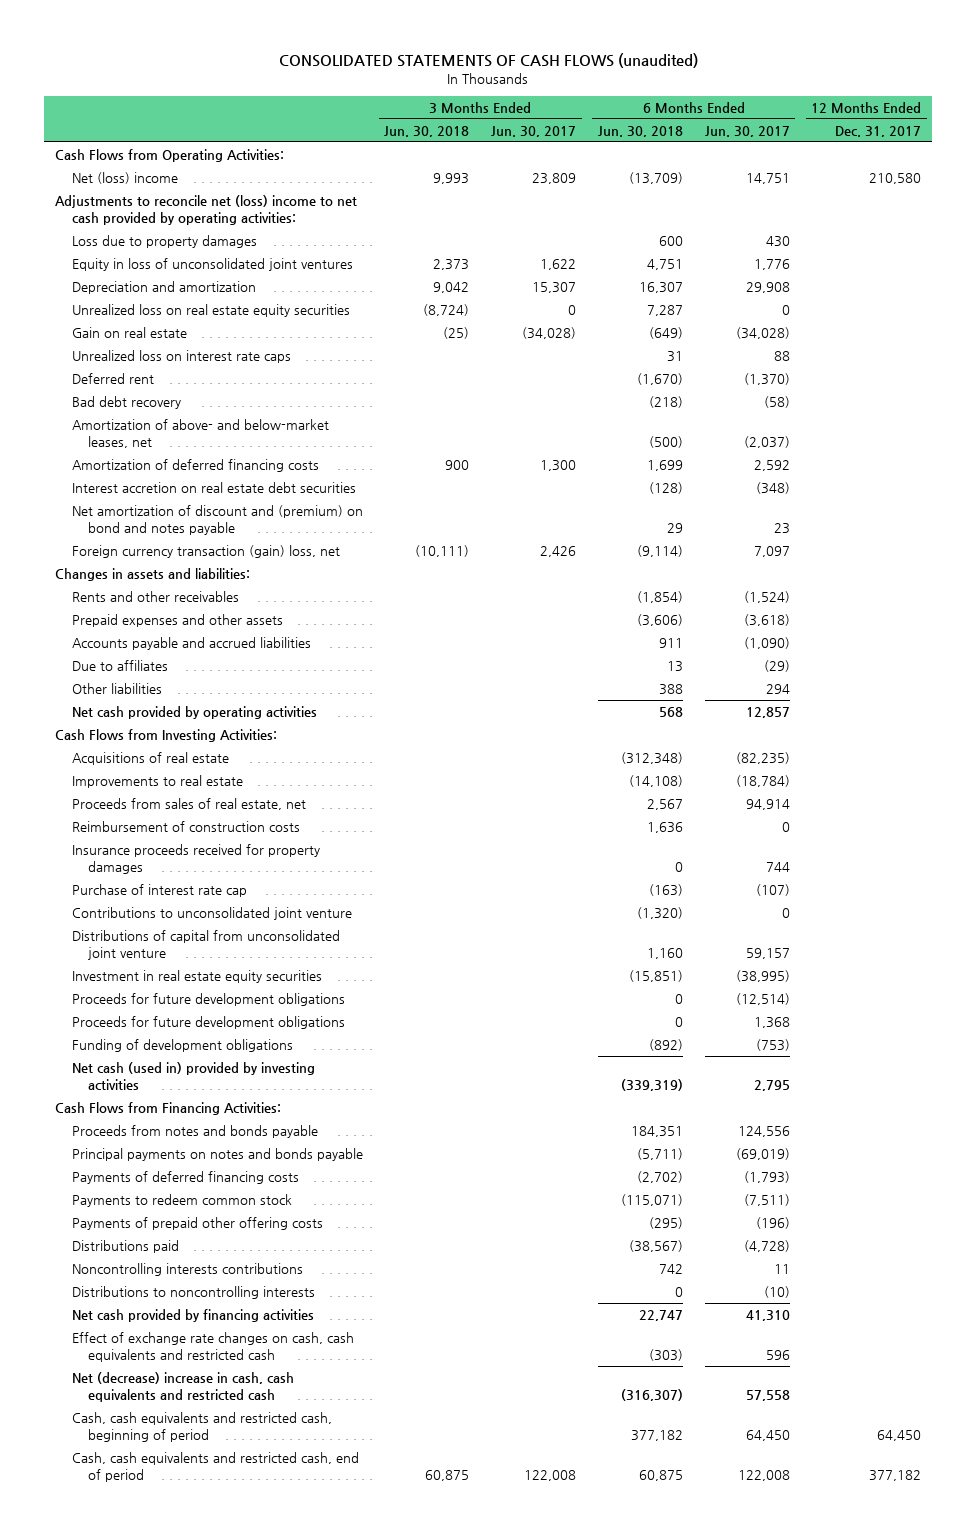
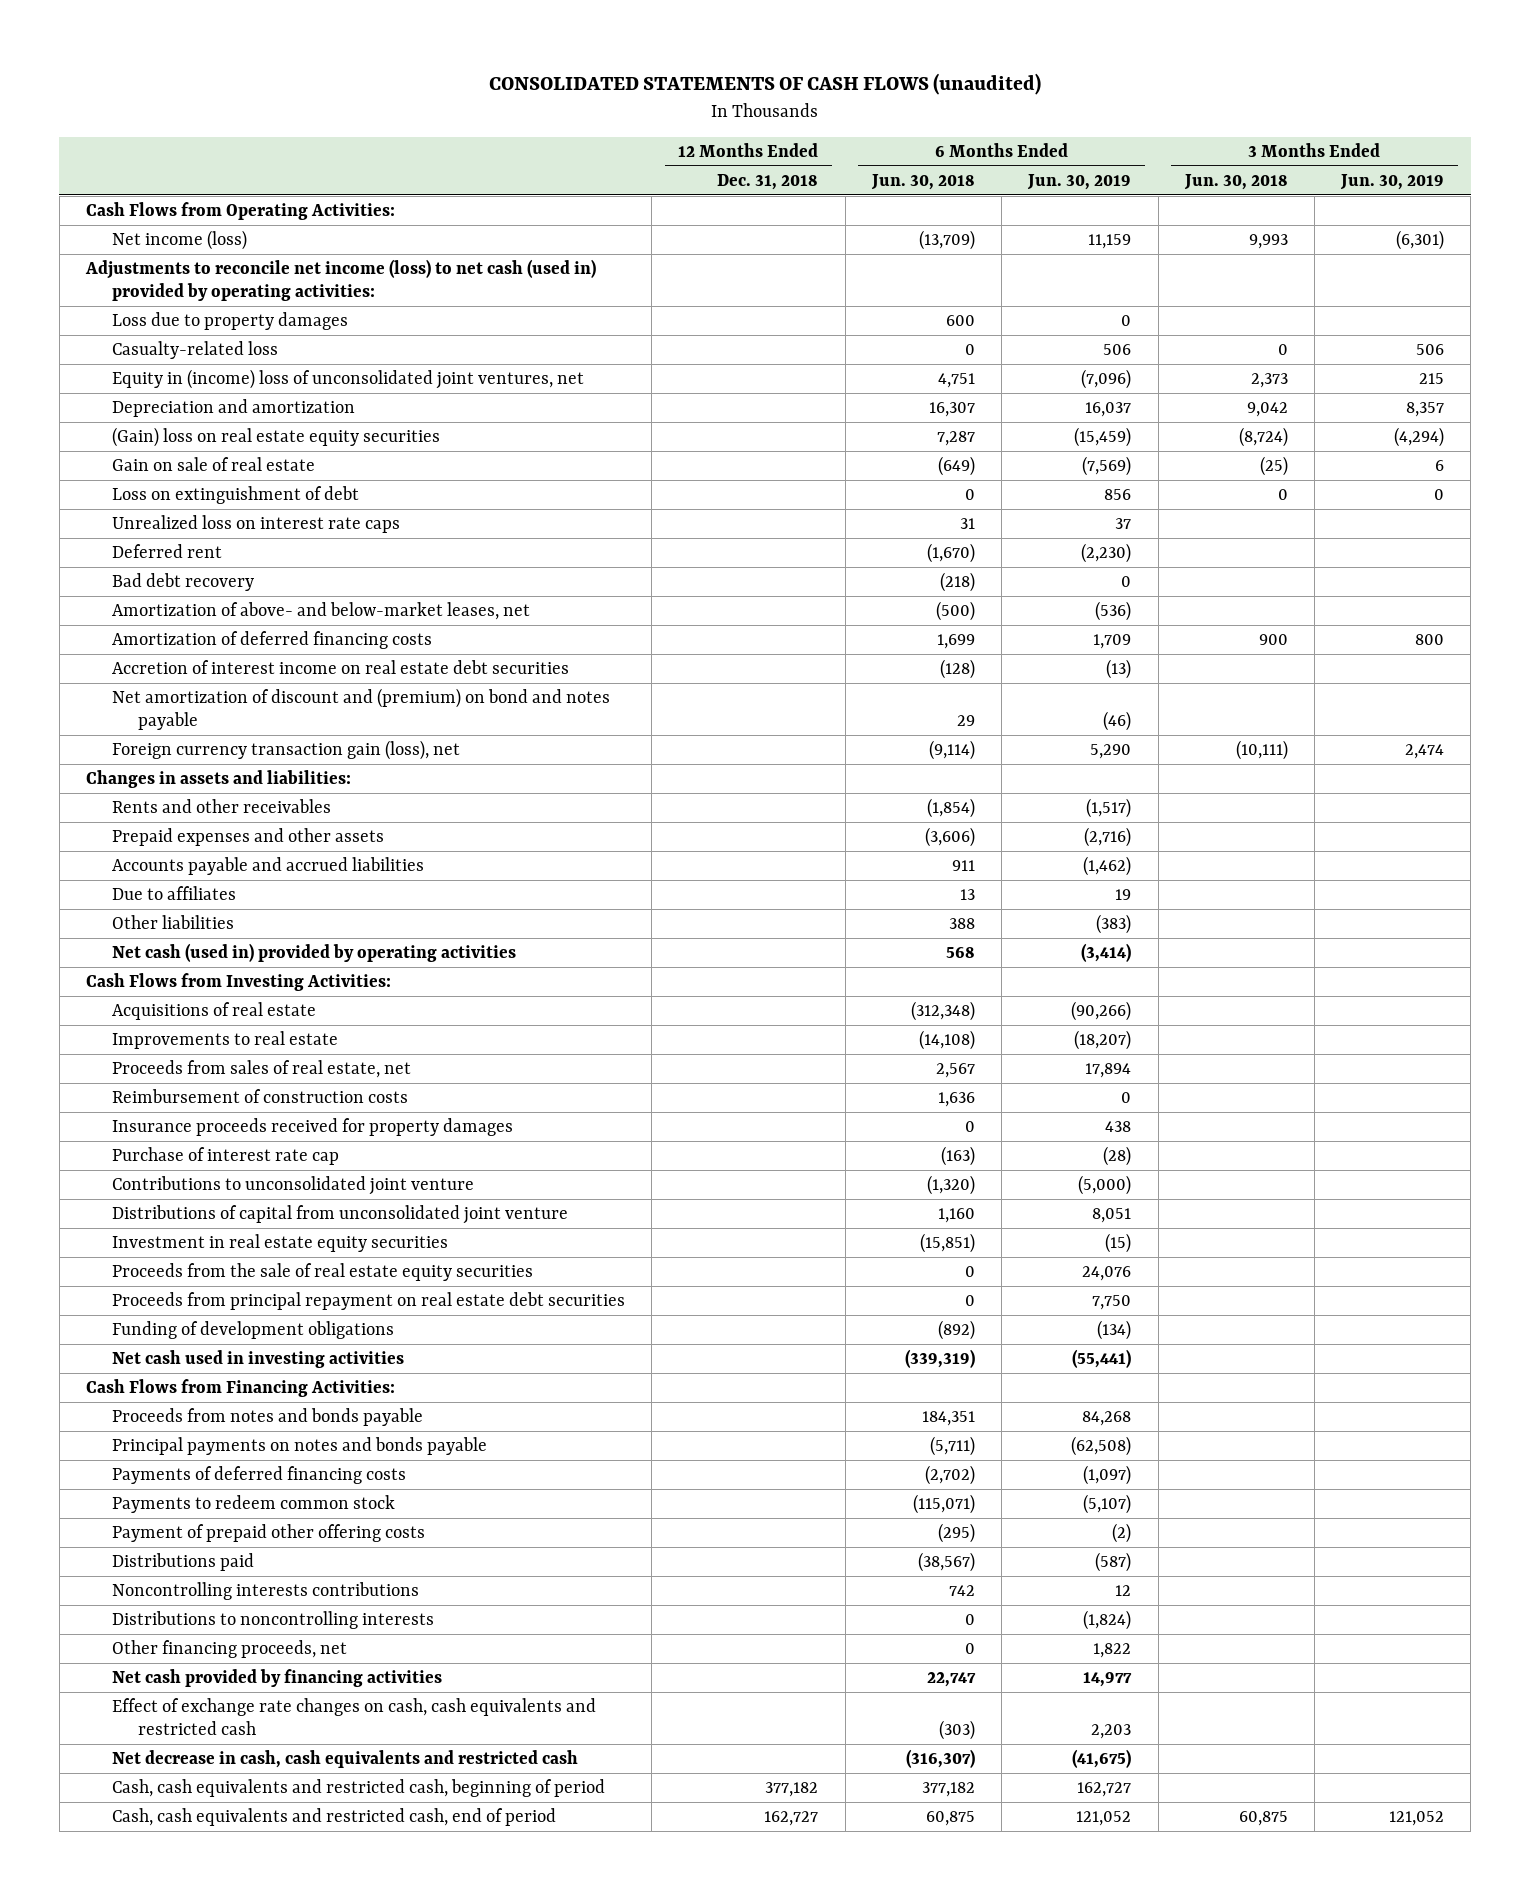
- | 3 Months Ended Jun. 30, 2018 | 3 Months Ended Jun. 30, 2017 | 6 Months Ended Jun. 30, 2018 | 6 Months Ended Jun. 30, 2017 | 12 Months Ended Dec. 31, 2017
+ | 12 Months Ended Dec. 31, 2018 | 6 Months Ended Jun. 30, 2018 | 6 Months Ended Jun. 30, 2019 | 3 Months Ended Jun. 30, 2018 | 3 Months Ended Jun. 30, 2019
- Net (loss) income | 9,993 | 23,809 | (13,709) | 14,751 | 210,580
- Adjustments to reconcile net (loss) income to net cash provided by operating activities:
+ Net income (loss) | | (13,709) | 11,159 | 9,993 | (6,301)
+ Adjustments to reconcile net income (loss) to net cash (used in) provided by operating activities:
- Equity in loss of unconsolidated joint ventures | 2,373 | 1,622 | 4,751 | 1,776 |
+ Casualty-related loss | | 0 | 506 | 0 | 506
+ Equity in (income) loss of unconsolidated joint ventures, net | | 4,751 | (7,096) | 2,373 | 215
- Unrealized loss on real estate equity securities | (8,724) | 0 | 7,287 | 0 |
- Gain on real estate | (25) | (34,028) | (649) | (34,028) |
+ (Gain) loss on real estate equity securities | | 7,287 | (15,459) | (8,724) | (4,294)
+ Gain on sale of real estate | | (649) | (7,569) | (25) | 6
+ Loss on extinguishment of debt | | 0 | 856 | 0 | 0
- Interest accretion on real estate debt securities | | | (128) | (348) |
+ Accretion of interest income on real estate debt securities | | (128) | (13) | |
- Foreign currency transaction (gain) loss, net | (10,111) | 2,426 | (9,114) | 7,097 |
+ Foreign currency transaction gain (loss), net | | (9,114) | 5,290 | (10,111) | 2,474
- Net cash provided by operating activities | | | 568 | 12,857 |
+ Net cash (used in) provided by operating activities | | 568 | (3,414) | |
- Proceeds for future development obligations | | | 0 | (12,514) |
- Proceeds for future development obligations | | | 0 | 1,368 |
+ Proceeds from the sale of real estate equity securities | | 0 | 24,076 | |
+ Proceeds from principal repayment on real estate debt securities | | 0 | 7,750 | |
- Net cash (used in) provided by investing activities | | | (339,319) | 2,795 |
+ Net cash used in investing activities | | (339,319) | (55,441) | |
- Payments of prepaid other offering costs | | | (295) | (196) |
+ Payment of prepaid other offering costs | | (295) | (2) | |
+ Other financing proceeds, net | | 0 | 1,822 | |
- Net (decrease) increase in cash, cash equivalents and restricted cash | | | (316,307) | 57,558 |
+ Net decrease in cash, cash equivalents and restricted cash | | (316,307) | (41,675) | |

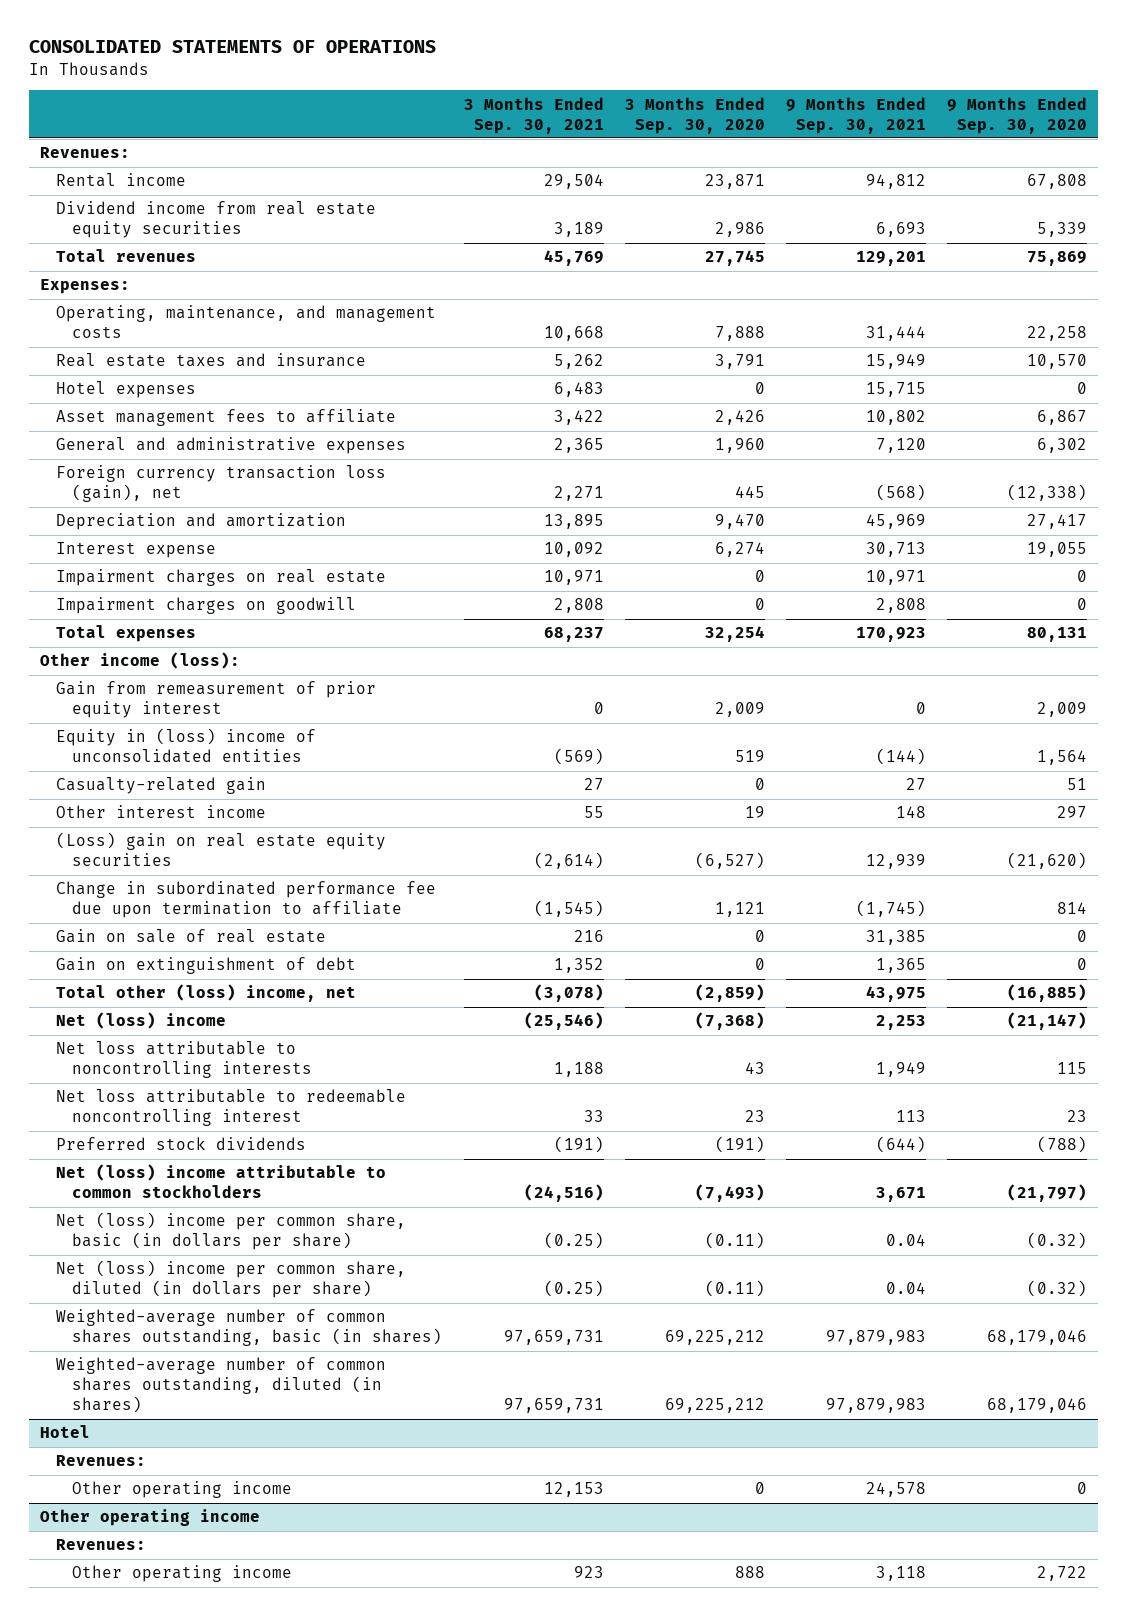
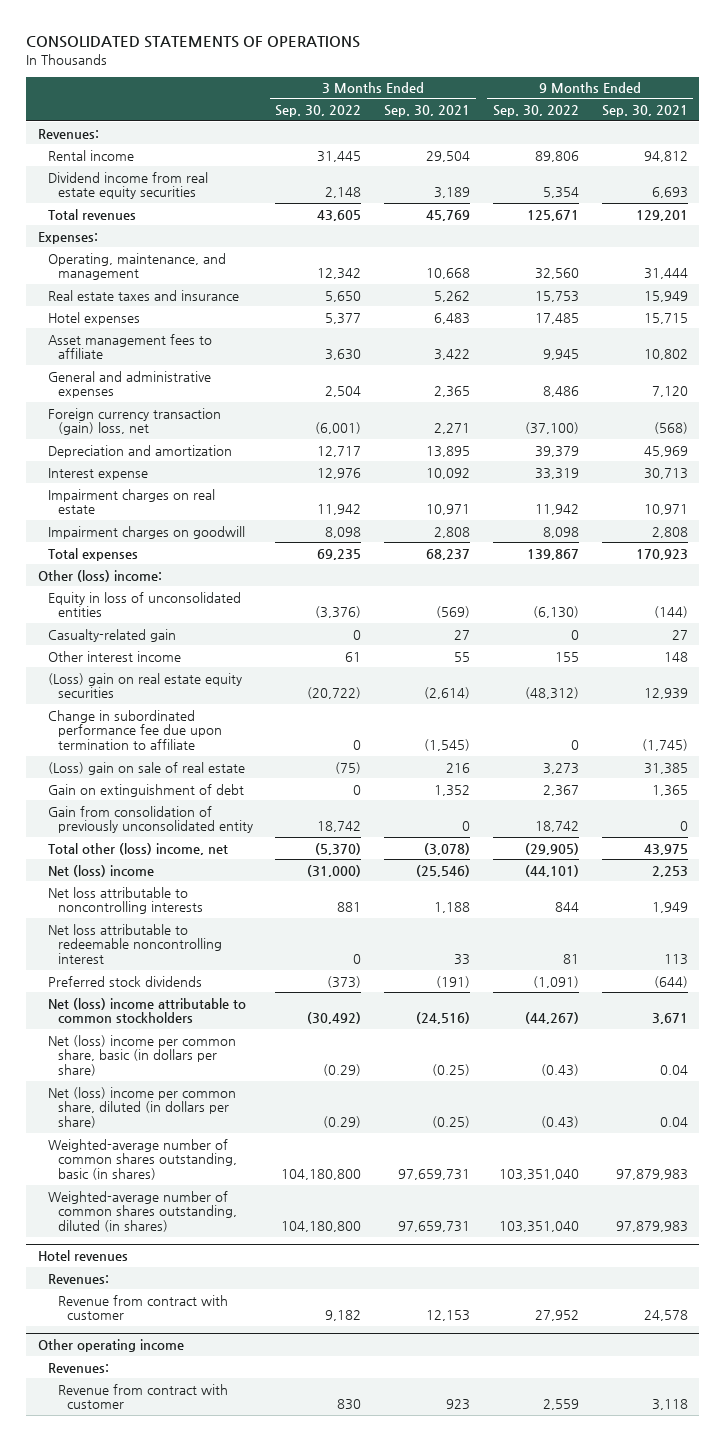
- | 3 Months Ended Sep. 30, 2021 | 3 Months Ended Sep. 30, 2020 | 9 Months Ended Sep. 30, 2021 | 9 Months Ended Sep. 30, 2020
+ | 3 Months Ended Sep. 30, 2022 | 3 Months Ended Sep. 30, 2021 | 9 Months Ended Sep. 30, 2022 | 9 Months Ended Sep. 30, 2021
- Operating, maintenance, and management costs | 10,668 | 7,888 | 31,444 | 22,258
+ Operating, maintenance, and management | 12,342 | 10,668 | 32,560 | 31,444
- Foreign currency transaction loss (gain), net | 2,271 | 445 | (568) | (12,338)
+ Foreign currency transaction (gain) loss, net | (6,001) | 2,271 | (37,100) | (568)
- Other income (loss):
- Gain from remeasurement of prior equity interest | 0 | 2,009 | 0 | 2,009
- Equity in (loss) income of unconsolidated entities | (569) | 519 | (144) | 1,564
+ Other (loss) income:
+ Equity in loss of unconsolidated entities | (3,376) | (569) | (6,130) | (144)
- Gain on sale of real estate | 216 | 0 | 31,385 | 0
+ (Loss) gain on sale of real estate | (75) | 216 | 3,273 | 31,385
+ Gain from consolidation of previously unconsolidated entity | 18,742 | 0 | 18,742 | 0
- Hotel
+ Hotel revenues
- Other operating income | 12,153 | 0 | 24,578 | 0
+ Revenue from contract with customer | 9,182 | 12,153 | 27,952 | 24,578
@ Other operating income
- Other operating income | 923 | 888 | 3,118 | 2,722
+ Revenue from contract with customer | 830 | 923 | 2,559 | 3,118

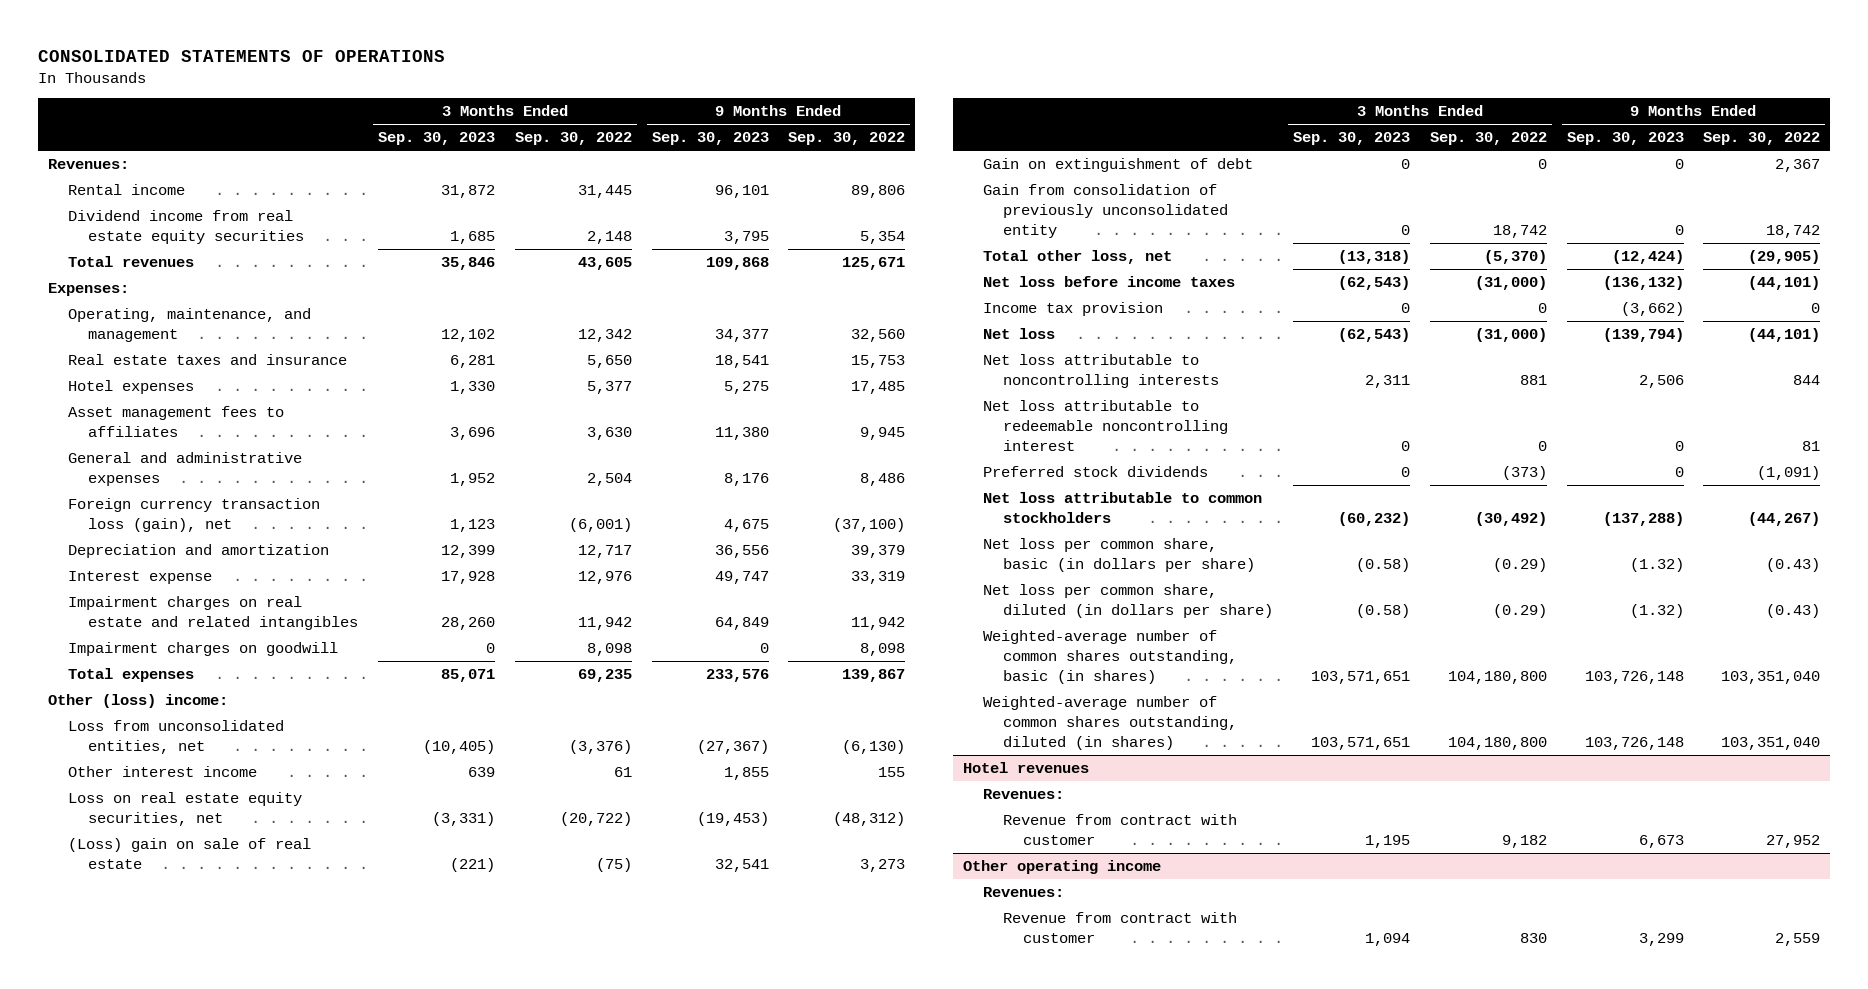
- | 3 Months Ended Sep. 30, 2022 | 3 Months Ended Sep. 30, 2021 | 9 Months Ended Sep. 30, 2022 | 9 Months Ended Sep. 30, 2021
+ | 3 Months Ended Sep. 30, 2023 | 3 Months Ended Sep. 30, 2022 | 9 Months Ended Sep. 30, 2023 | 9 Months Ended Sep. 30, 2022
- Asset management fees to affiliate | 3,630 | 3,422 | 9,945 | 10,802
+ Asset management fees to affiliates | 3,696 | 3,630 | 11,380 | 9,945
- Foreign currency transaction (gain) loss, net | (6,001) | 2,271 | (37,100) | (568)
+ Foreign currency transaction loss (gain), net | 1,123 | (6,001) | 4,675 | (37,100)
- Impairment charges on real estate | 11,942 | 10,971 | 11,942 | 10,971
+ Impairment charges on real estate and related intangibles | 28,260 | 11,942 | 64,849 | 11,942
- Equity in loss of unconsolidated entities | (3,376) | (569) | (6,130) | (144)
- Casualty-related gain | 0 | 27 | 0 | 27
+ Loss from unconsolidated entities, net | (10,405) | (3,376) | (27,367) | (6,130)
- (Loss) gain on real estate equity securities | (20,722) | (2,614) | (48,312) | 12,939
- Change in subordinated performance fee due upon termination to affiliate | 0 | (1,545) | 0 | (1,745)
+ Loss on real estate equity securities, net | (3,331) | (20,722) | (19,453) | (48,312)
- Total other (loss) income, net | (5,370) | (3,078) | (29,905) | 43,975
- Net (loss) income | (31,000) | (25,546) | (44,101) | 2,253
+ Total other loss, net | (13,318) | (5,370) | (12,424) | (29,905)
+ Net loss before income taxes | (62,543) | (31,000) | (136,132) | (44,101)
+ Income tax provision | 0 | 0 | (3,662) | 0
+ Net loss | (62,543) | (31,000) | (139,794) | (44,101)
- Net (loss) income attributable to common stockholders | (30,492) | (24,516) | (44,267) | 3,671
- Net (loss) income per common share, basic (in dollars per share) | (0.29) | (0.25) | (0.43) | 0.04
- Net (loss) income per common share, diluted (in dollars per share) | (0.29) | (0.25) | (0.43) | 0.04
+ Net loss attributable to common stockholders | (60,232) | (30,492) | (137,288) | (44,267)
+ Net loss per common share, basic (in dollars per share) | (0.58) | (0.29) | (1.32) | (0.43)
+ Net loss per common share, diluted (in dollars per share) | (0.58) | (0.29) | (1.32) | (0.43)

